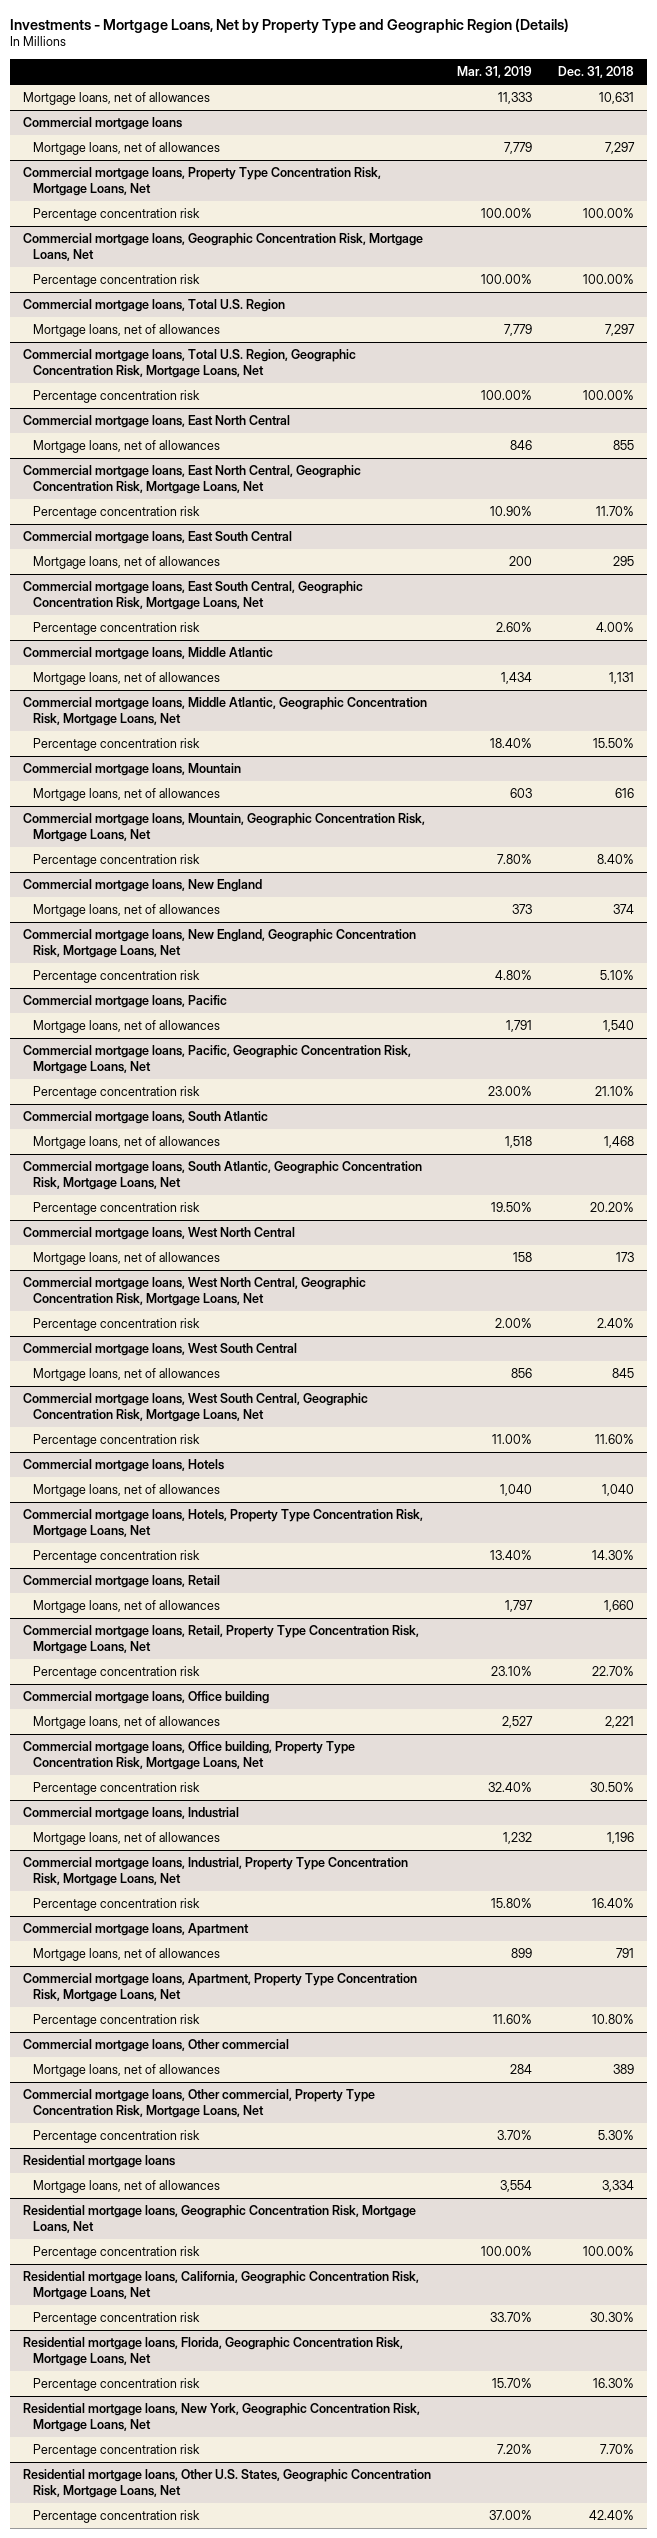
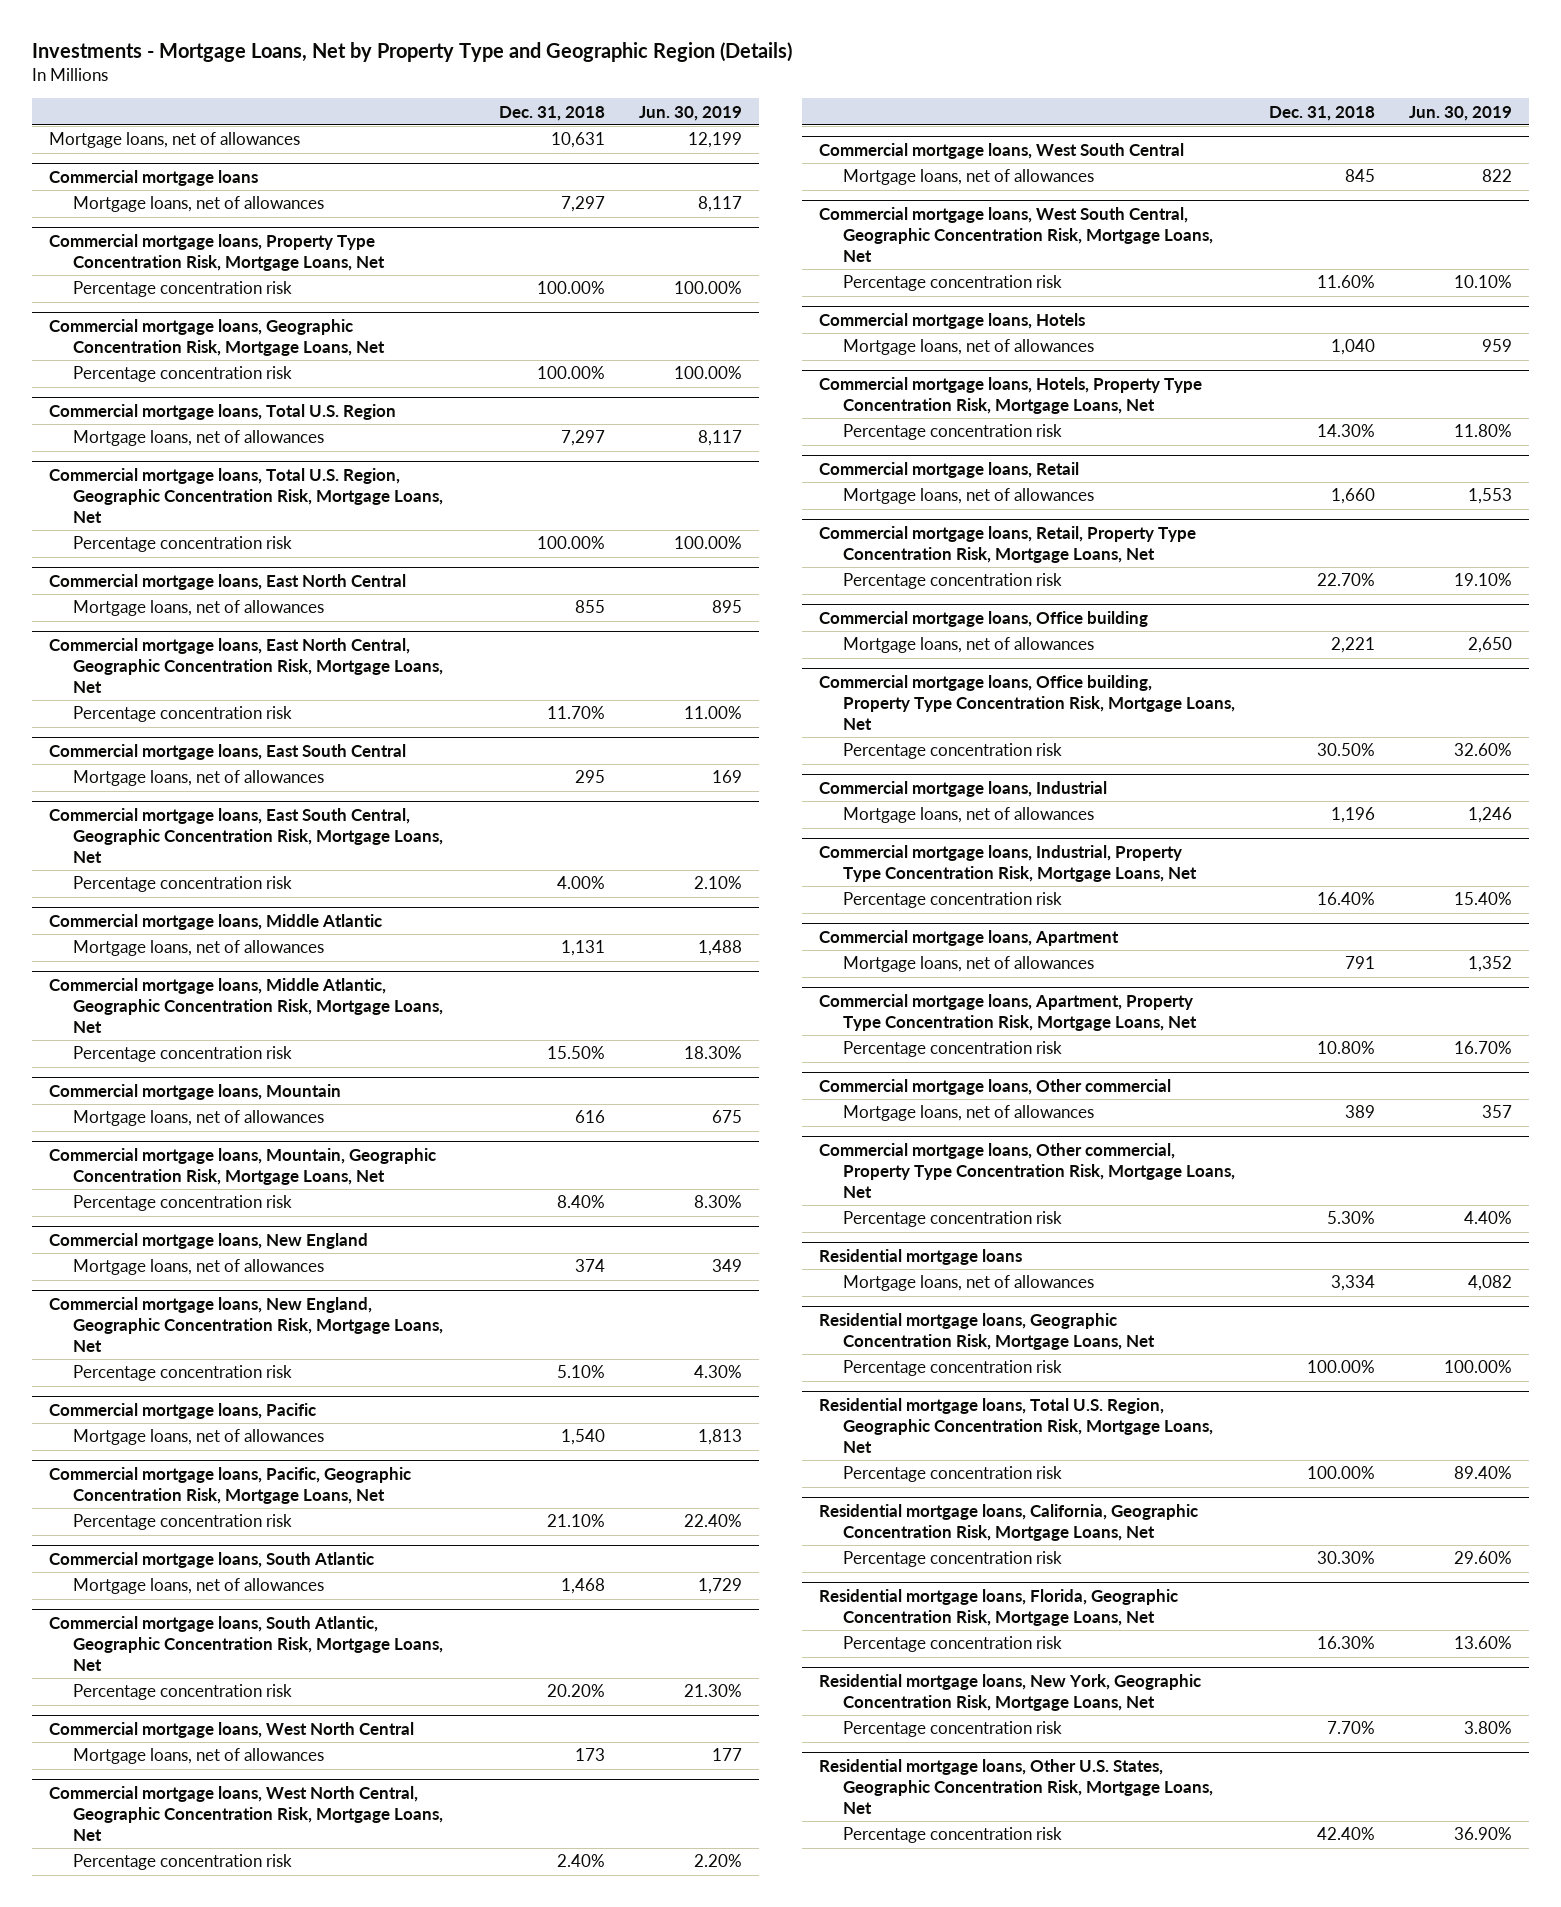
- | Mar. 31, 2019 | Dec. 31, 2018
+ | Dec. 31, 2018 | Jun. 30, 2019
+ Residential mortgage loans, Total U.S. Region, Geographic Concentration Risk, Mortgage Loans, Net
+ Percentage concentration risk | 100.00% | 89.40%

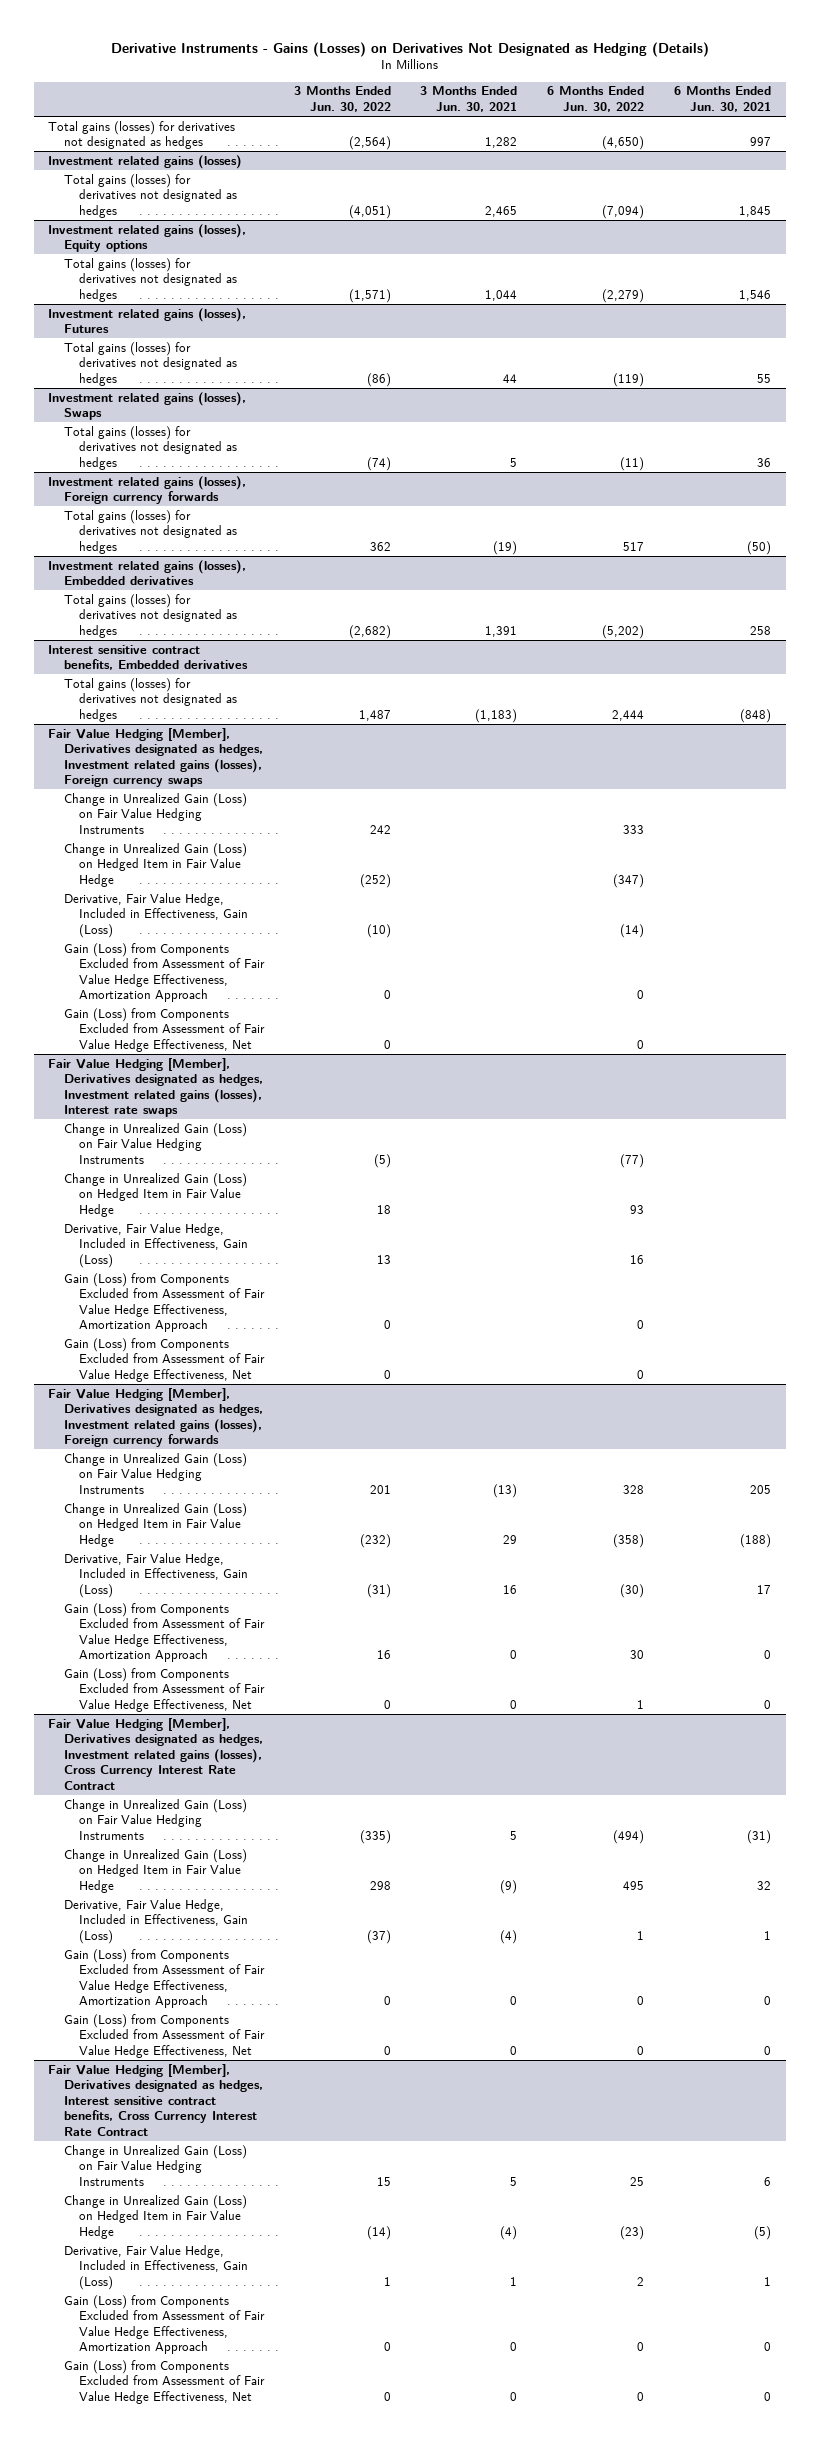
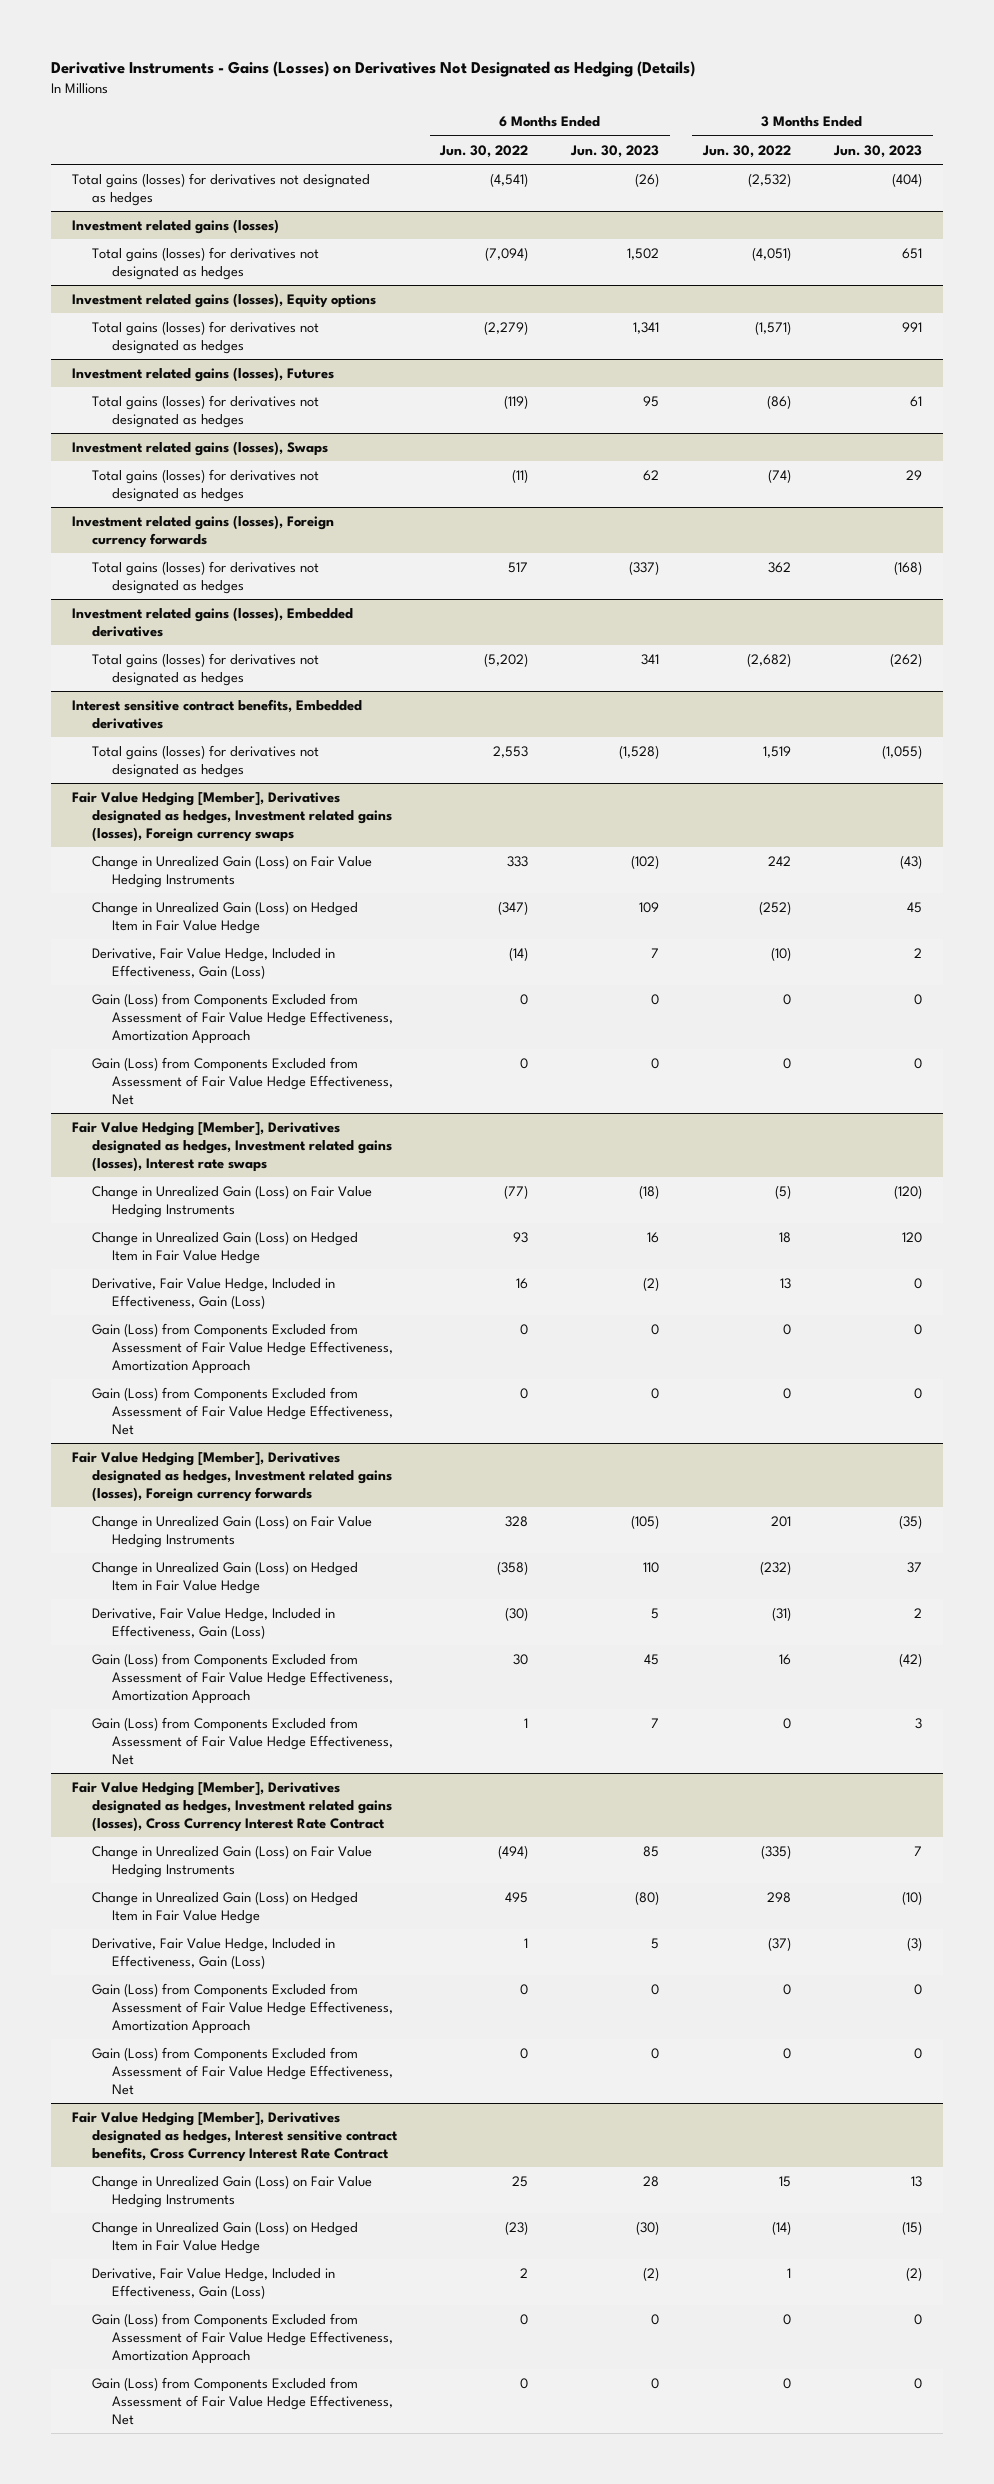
- | 3 Months Ended Jun. 30, 2022 | 3 Months Ended Jun. 30, 2021 | 6 Months Ended Jun. 30, 2022 | 6 Months Ended Jun. 30, 2021
+ | 6 Months Ended Jun. 30, 2022 | 6 Months Ended Jun. 30, 2023 | 3 Months Ended Jun. 30, 2022 | 3 Months Ended Jun. 30, 2023
- Total gains (losses) for derivatives not designated as hedges | (2,564) | 1,282 | (4,650) | 997
+ Total gains (losses) for derivatives not designated as hedges | (4,541) | (26) | (2,532) | (404)
@ Interest sensitive contract benefits, Embedded derivatives
- Total gains (losses) for derivatives not designated as hedges | 1,487 | (1,183) | 2,444 | (848)
+ Total gains (losses) for derivatives not designated as hedges | 2,553 | (1,528) | 1,519 | (1,055)

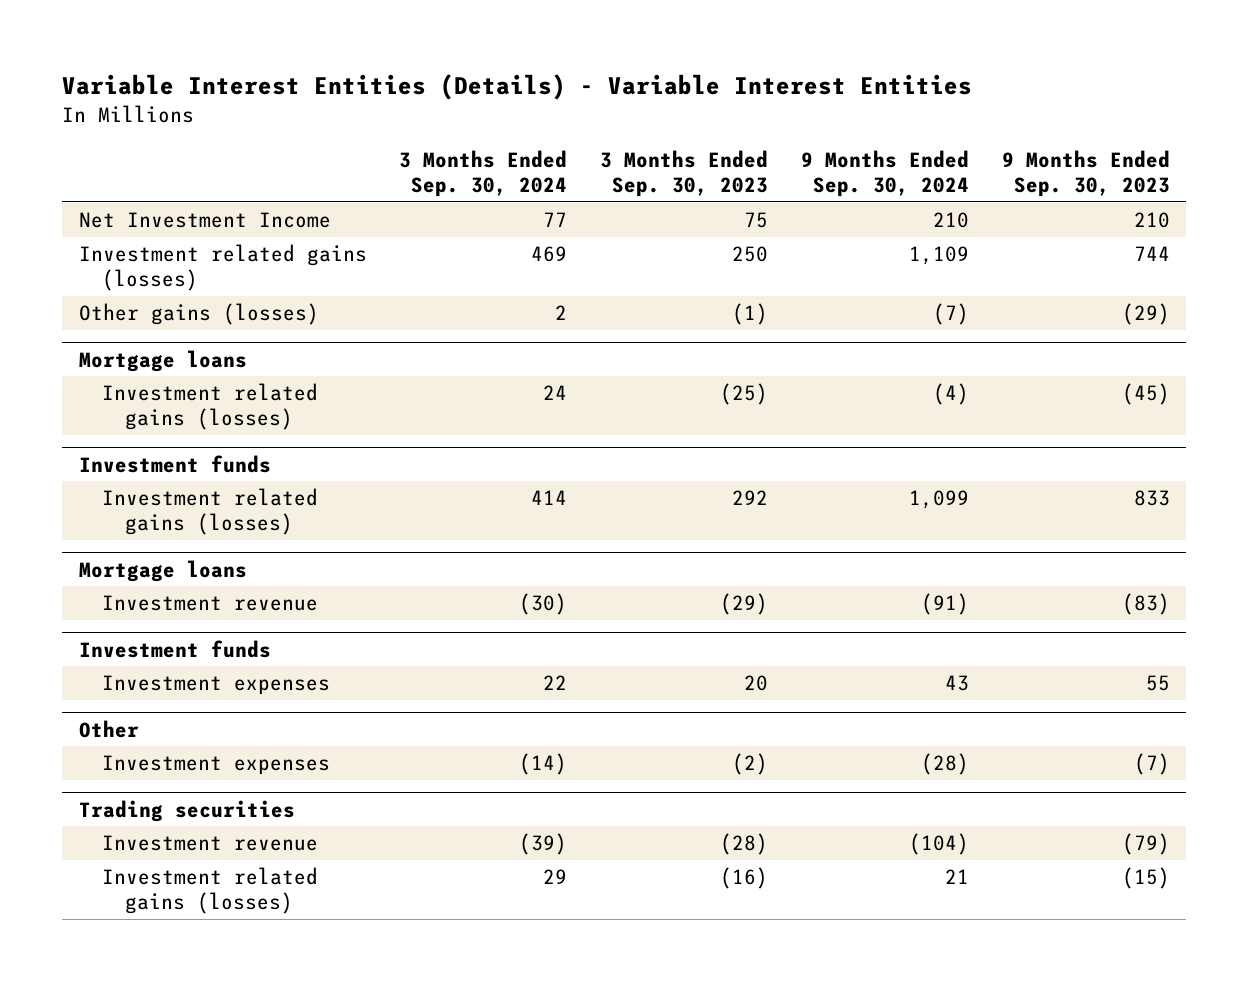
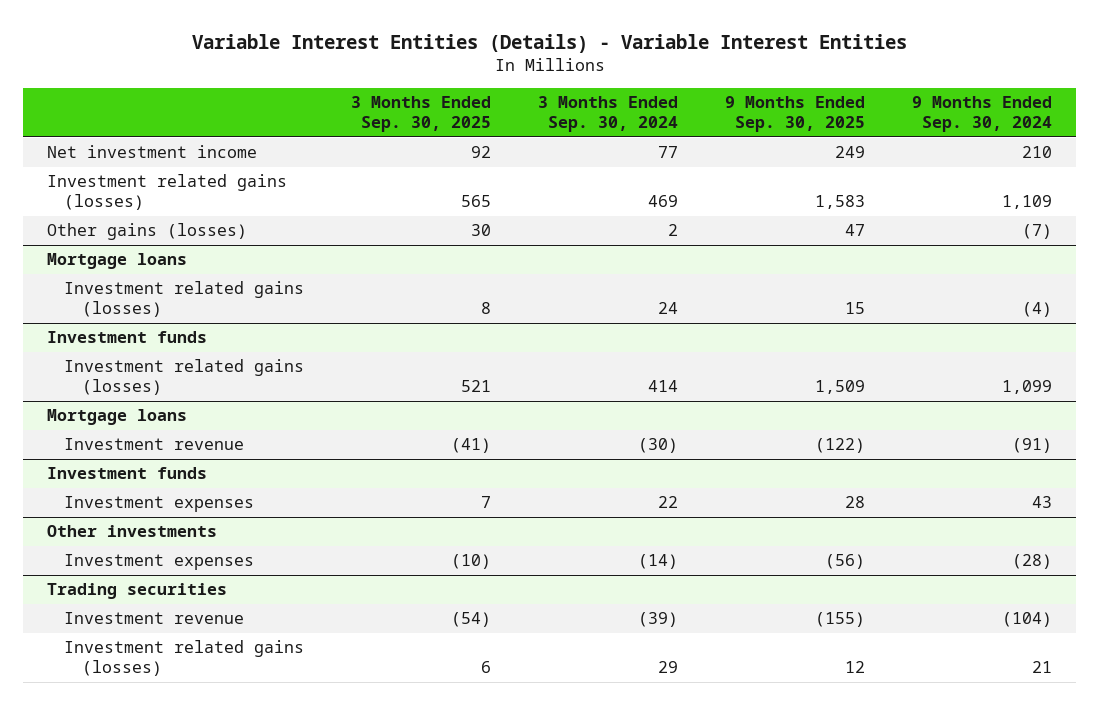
- | 3 Months Ended Sep. 30, 2024 | 3 Months Ended Sep. 30, 2023 | 9 Months Ended Sep. 30, 2024 | 9 Months Ended Sep. 30, 2023
+ | 3 Months Ended Sep. 30, 2025 | 3 Months Ended Sep. 30, 2024 | 9 Months Ended Sep. 30, 2025 | 9 Months Ended Sep. 30, 2024
- Net Investment Income | 77 | 75 | 210 | 210
+ Net investment income | 92 | 77 | 249 | 210
- Other
+ Other investments

